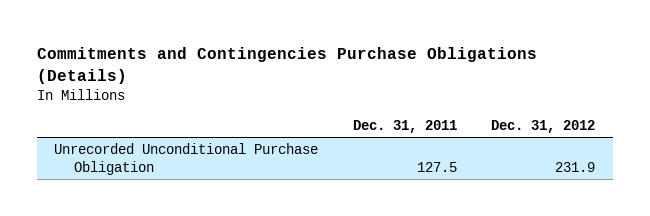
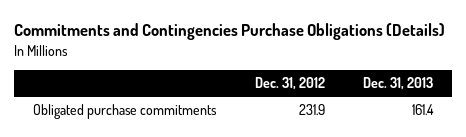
- | Dec. 31, 2011 | Dec. 31, 2012
+ | Dec. 31, 2012 | Dec. 31, 2013
- Unrecorded Unconditional Purchase Obligation | 127.5 | 231.9
+ Obligated purchase commitments | 231.9 | 161.4

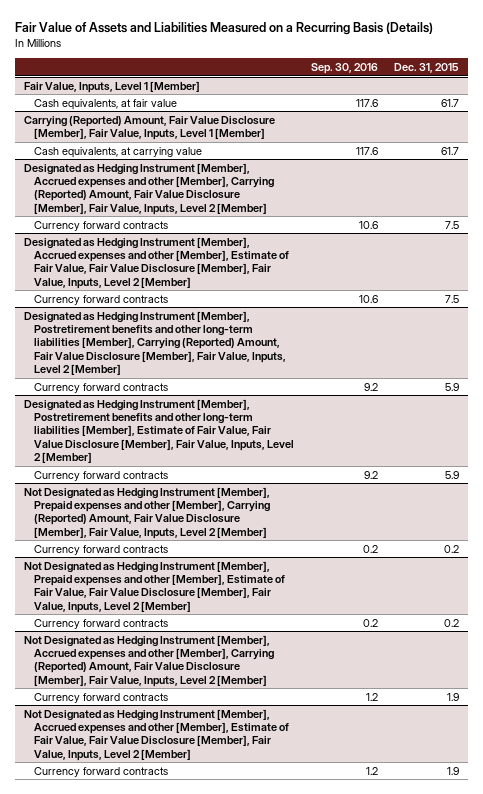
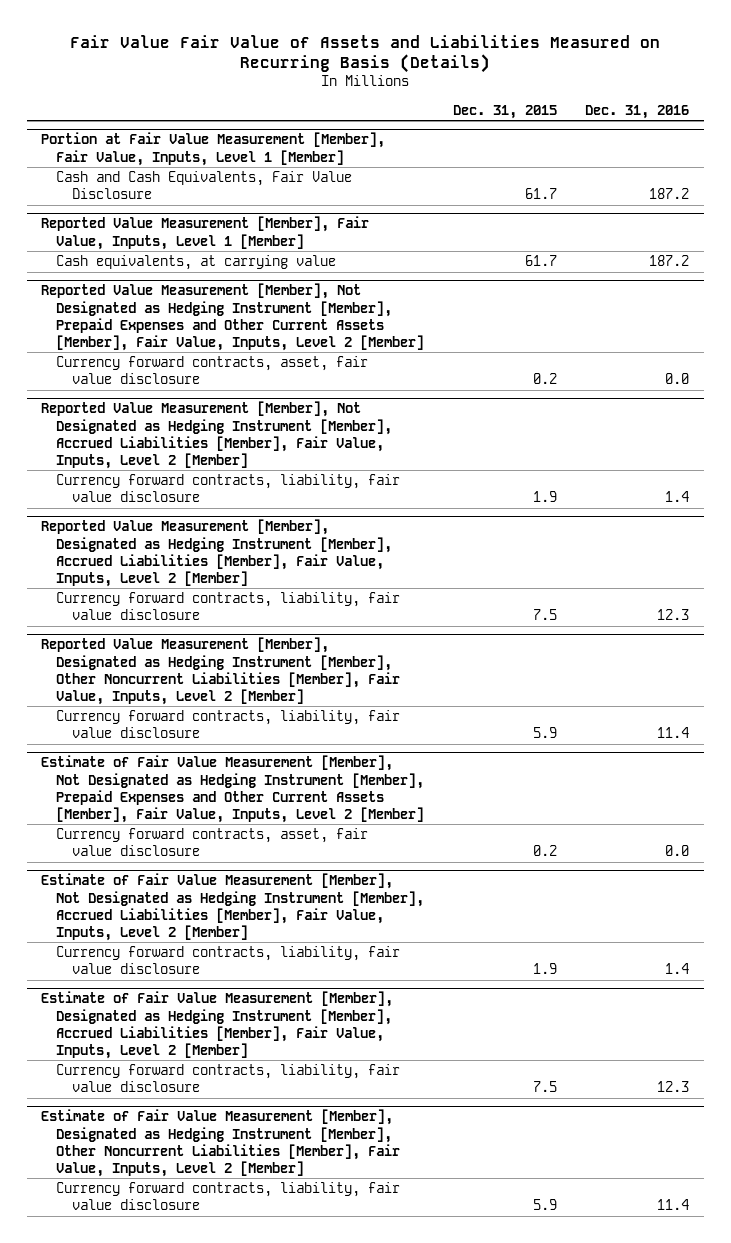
- Fair Value of Assets and Liabilities Measured on a Recurring Basis (Details)
+ Fair Value Fair Value of Assets and Liabilities Measured on Recurring Basis (Details)
- | Sep. 30, 2016 | Dec. 31, 2015
+ | Dec. 31, 2015 | Dec. 31, 2016
- Fair Value, Inputs, Level 1 [Member]
- Cash equivalents, at fair value | 117.6 | 61.7
- Carrying (Reported) Amount, Fair Value Disclosure [Member], Fair Value, Inputs, Level 1 [Member]
+ Portion at Fair Value Measurement [Member], Fair Value, Inputs, Level 1 [Member]
+ Cash and Cash Equivalents, Fair Value Disclosure | 61.7 | 187.2
+ Reported Value Measurement [Member], Fair Value, Inputs, Level 1 [Member]
- Designated as Hedging Instrument [Member], Accrued expenses and other [Member], Carrying (Reported) Amount, Fair Value Disclosure [Member], Fair Value, Inputs, Level 2 [Member]
- Currency forward contracts | 10.6 | 7.5
- Designated as Hedging Instrument [Member], Accrued expenses and other [Member], Estimate of Fair Value, Fair Value Disclosure [Member], Fair Value, Inputs, Level 2 [Member]
- Currency forward contracts | 10.6 | 7.5
- Designated as Hedging Instrument [Member], Postretirement benefits and other long-term liabilities [Member], Carrying (Reported) Amount, Fair Value Disclosure [Member], Fair Value, Inputs, Level 2 [Member]
- Currency forward contracts | 9.2 | 5.9
- Designated as Hedging Instrument [Member], Postretirement benefits and other long-term liabilities [Member], Estimate of Fair Value, Fair Value Disclosure [Member], Fair Value, Inputs, Level 2 [Member]
- Currency forward contracts | 9.2 | 5.9
- Not Designated as Hedging Instrument [Member], Prepaid expenses and other [Member], Carrying (Reported) Amount, Fair Value Disclosure [Member], Fair Value, Inputs, Level 2 [Member]
- Currency forward contracts | 0.2 | 0.2
- Not Designated as Hedging Instrument [Member], Prepaid expenses and other [Member], Estimate of Fair Value, Fair Value Disclosure [Member], Fair Value, Inputs, Level 2 [Member]
- Currency forward contracts | 0.2 | 0.2
- Not Designated as Hedging Instrument [Member], Accrued expenses and other [Member], Carrying (Reported) Amount, Fair Value Disclosure [Member], Fair Value, Inputs, Level 2 [Member]
- Currency forward contracts | 1.2 | 1.9
- Not Designated as Hedging Instrument [Member], Accrued expenses and other [Member], Estimate of Fair Value, Fair Value Disclosure [Member], Fair Value, Inputs, Level 2 [Member]
- Currency forward contracts | 1.2 | 1.9
+ Reported Value Measurement [Member], Not Designated as Hedging Instrument [Member], Prepaid Expenses and Other Current Assets [Member], Fair Value, Inputs, Level 2 [Member]
+ Currency forward contracts, asset, fair value disclosure | 0.2 | 0.0
+ Reported Value Measurement [Member], Not Designated as Hedging Instrument [Member], Accrued Liabilities [Member], Fair Value, Inputs, Level 2 [Member]
+ Currency forward contracts, liability, fair value disclosure | 1.9 | 1.4
+ Reported Value Measurement [Member], Designated as Hedging Instrument [Member], Accrued Liabilities [Member], Fair Value, Inputs, Level 2 [Member]
+ Currency forward contracts, liability, fair value disclosure | 7.5 | 12.3
+ Reported Value Measurement [Member], Designated as Hedging Instrument [Member], Other Noncurrent Liabilities [Member], Fair Value, Inputs, Level 2 [Member]
+ Currency forward contracts, liability, fair value disclosure | 5.9 | 11.4
+ Estimate of Fair Value Measurement [Member], Not Designated as Hedging Instrument [Member], Prepaid Expenses and Other Current Assets [Member], Fair Value, Inputs, Level 2 [Member]
+ Currency forward contracts, asset, fair value disclosure | 0.2 | 0.0
+ Estimate of Fair Value Measurement [Member], Not Designated as Hedging Instrument [Member], Accrued Liabilities [Member], Fair Value, Inputs, Level 2 [Member]
+ Currency forward contracts, liability, fair value disclosure | 1.9 | 1.4
+ Estimate of Fair Value Measurement [Member], Designated as Hedging Instrument [Member], Accrued Liabilities [Member], Fair Value, Inputs, Level 2 [Member]
+ Currency forward contracts, liability, fair value disclosure | 7.5 | 12.3
+ Estimate of Fair Value Measurement [Member], Designated as Hedging Instrument [Member], Other Noncurrent Liabilities [Member], Fair Value, Inputs, Level 2 [Member]
+ Currency forward contracts, liability, fair value disclosure | 5.9 | 11.4

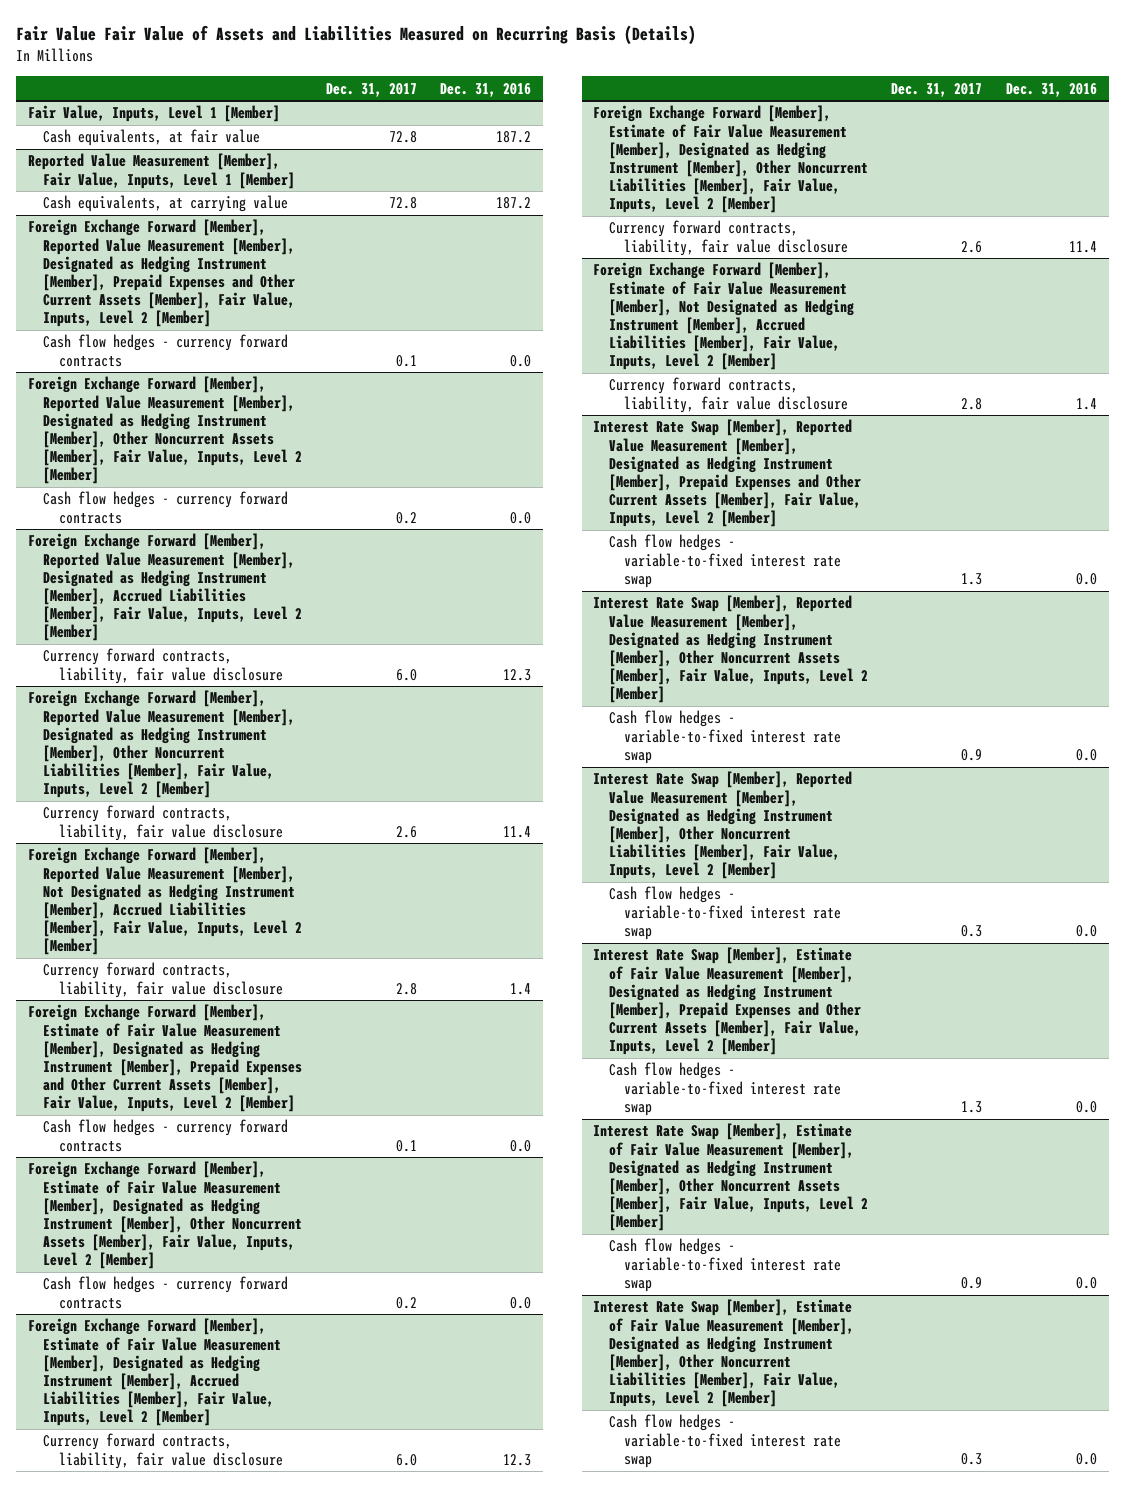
- | Dec. 31, 2015 | Dec. 31, 2016
+ | Dec. 31, 2017 | Dec. 31, 2016
- Portion at Fair Value Measurement [Member], Fair Value, Inputs, Level 1 [Member]
- Cash and Cash Equivalents, Fair Value Disclosure | 61.7 | 187.2
+ Fair Value, Inputs, Level 1 [Member]
+ Cash equivalents, at fair value | 72.8 | 187.2
- Reported Value Measurement [Member], Not Designated as Hedging Instrument [Member], Prepaid Expenses and Other Current Assets [Member], Fair Value, Inputs, Level 2 [Member]
- Currency forward contracts, asset, fair value disclosure | 0.2 | 0.0
- Reported Value Measurement [Member], Not Designated as Hedging Instrument [Member], Accrued Liabilities [Member], Fair Value, Inputs, Level 2 [Member]
- Currency forward contracts, liability, fair value disclosure | 1.9 | 1.4
- Reported Value Measurement [Member], Designated as Hedging Instrument [Member], Accrued Liabilities [Member], Fair Value, Inputs, Level 2 [Member]
+ Foreign Exchange Forward [Member], Reported Value Measurement [Member], Designated as Hedging Instrument [Member], Prepaid Expenses and Other Current Assets [Member], Fair Value, Inputs, Level 2 [Member]
+ Cash flow hedges - currency forward contracts | 0.1 | 0.0
+ Foreign Exchange Forward [Member], Reported Value Measurement [Member], Designated as Hedging Instrument [Member], Other Noncurrent Assets [Member], Fair Value, Inputs, Level 2 [Member]
+ Cash flow hedges - currency forward contracts | 0.2 | 0.0
+ Foreign Exchange Forward [Member], Reported Value Measurement [Member], Designated as Hedging Instrument [Member], Accrued Liabilities [Member], Fair Value, Inputs, Level 2 [Member]
- Reported Value Measurement [Member], Designated as Hedging Instrument [Member], Other Noncurrent Liabilities [Member], Fair Value, Inputs, Level 2 [Member]
+ Foreign Exchange Forward [Member], Reported Value Measurement [Member], Designated as Hedging Instrument [Member], Other Noncurrent Liabilities [Member], Fair Value, Inputs, Level 2 [Member]
- Estimate of Fair Value Measurement [Member], Not Designated as Hedging Instrument [Member], Prepaid Expenses and Other Current Assets [Member], Fair Value, Inputs, Level 2 [Member]
- Currency forward contracts, asset, fair value disclosure | 0.2 | 0.0
- Estimate of Fair Value Measurement [Member], Not Designated as Hedging Instrument [Member], Accrued Liabilities [Member], Fair Value, Inputs, Level 2 [Member]
+ Foreign Exchange Forward [Member], Reported Value Measurement [Member], Not Designated as Hedging Instrument [Member], Accrued Liabilities [Member], Fair Value, Inputs, Level 2 [Member]
- Estimate of Fair Value Measurement [Member], Designated as Hedging Instrument [Member], Accrued Liabilities [Member], Fair Value, Inputs, Level 2 [Member]
+ Foreign Exchange Forward [Member], Estimate of Fair Value Measurement [Member], Designated as Hedging Instrument [Member], Prepaid Expenses and Other Current Assets [Member], Fair Value, Inputs, Level 2 [Member]
+ Cash flow hedges - currency forward contracts | 0.1 | 0.0
+ Foreign Exchange Forward [Member], Estimate of Fair Value Measurement [Member], Designated as Hedging Instrument [Member], Other Noncurrent Assets [Member], Fair Value, Inputs, Level 2 [Member]
+ Cash flow hedges - currency forward contracts | 0.2 | 0.0
+ Foreign Exchange Forward [Member], Estimate of Fair Value Measurement [Member], Designated as Hedging Instrument [Member], Accrued Liabilities [Member], Fair Value, Inputs, Level 2 [Member]
- Estimate of Fair Value Measurement [Member], Designated as Hedging Instrument [Member], Other Noncurrent Liabilities [Member], Fair Value, Inputs, Level 2 [Member]
+ Foreign Exchange Forward [Member], Estimate of Fair Value Measurement [Member], Designated as Hedging Instrument [Member], Other Noncurrent Liabilities [Member], Fair Value, Inputs, Level 2 [Member]
+ Foreign Exchange Forward [Member], Estimate of Fair Value Measurement [Member], Not Designated as Hedging Instrument [Member], Accrued Liabilities [Member], Fair Value, Inputs, Level 2 [Member]
+ Currency forward contracts, liability, fair value disclosure | 2.8 | 1.4
+ Interest Rate Swap [Member], Reported Value Measurement [Member], Designated as Hedging Instrument [Member], Prepaid Expenses and Other Current Assets [Member], Fair Value, Inputs, Level 2 [Member]
+ Cash flow hedges - variable-to-fixed interest rate swap | 1.3 | 0.0
+ Interest Rate Swap [Member], Reported Value Measurement [Member], Designated as Hedging Instrument [Member], Other Noncurrent Assets [Member], Fair Value, Inputs, Level 2 [Member]
+ Cash flow hedges - variable-to-fixed interest rate swap | 0.9 | 0.0
+ Interest Rate Swap [Member], Reported Value Measurement [Member], Designated as Hedging Instrument [Member], Other Noncurrent Liabilities [Member], Fair Value, Inputs, Level 2 [Member]
+ Cash flow hedges - variable-to-fixed interest rate swap | 0.3 | 0.0
+ Interest Rate Swap [Member], Estimate of Fair Value Measurement [Member], Designated as Hedging Instrument [Member], Prepaid Expenses and Other Current Assets [Member], Fair Value, Inputs, Level 2 [Member]
+ Cash flow hedges - variable-to-fixed interest rate swap | 1.3 | 0.0
+ Interest Rate Swap [Member], Estimate of Fair Value Measurement [Member], Designated as Hedging Instrument [Member], Other Noncurrent Assets [Member], Fair Value, Inputs, Level 2 [Member]
+ Cash flow hedges - variable-to-fixed interest rate swap | 0.9 | 0.0
+ Interest Rate Swap [Member], Estimate of Fair Value Measurement [Member], Designated as Hedging Instrument [Member], Other Noncurrent Liabilities [Member], Fair Value, Inputs, Level 2 [Member]
+ Cash flow hedges - variable-to-fixed interest rate swap | 0.3 | 0.0

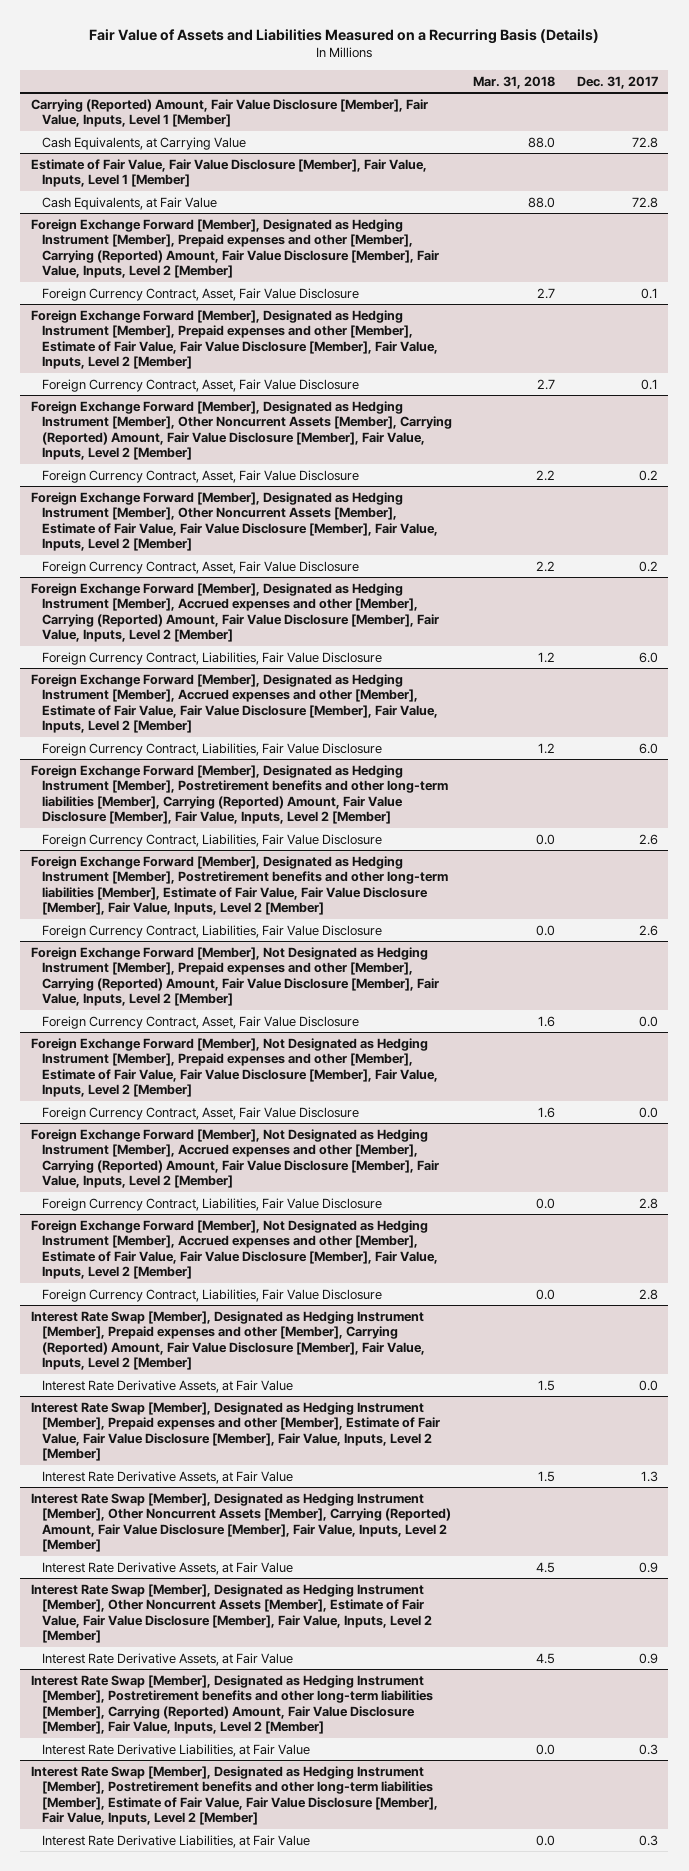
- Fair Value Fair Value of Assets and Liabilities Measured on Recurring Basis (Details)
+ Fair Value of Assets and Liabilities Measured on a Recurring Basis (Details)
- | Dec. 31, 2017 | Dec. 31, 2016
+ | Mar. 31, 2018 | Dec. 31, 2017
- Fair Value, Inputs, Level 1 [Member]
- Cash equivalents, at fair value | 72.8 | 187.2
- Reported Value Measurement [Member], Fair Value, Inputs, Level 1 [Member]
- Cash equivalents, at carrying value | 72.8 | 187.2
- Foreign Exchange Forward [Member], Reported Value Measurement [Member], Designated as Hedging Instrument [Member], Prepaid Expenses and Other Current Assets [Member], Fair Value, Inputs, Level 2 [Member]
- Cash flow hedges - currency forward contracts | 0.1 | 0.0
- Foreign Exchange Forward [Member], Reported Value Measurement [Member], Designated as Hedging Instrument [Member], Other Noncurrent Assets [Member], Fair Value, Inputs, Level 2 [Member]
- Cash flow hedges - currency forward contracts | 0.2 | 0.0
- Foreign Exchange Forward [Member], Reported Value Measurement [Member], Designated as Hedging Instrument [Member], Accrued Liabilities [Member], Fair Value, Inputs, Level 2 [Member]
- Currency forward contracts, liability, fair value disclosure | 6.0 | 12.3
- Foreign Exchange Forward [Member], Reported Value Measurement [Member], Designated as Hedging Instrument [Member], Other Noncurrent Liabilities [Member], Fair Value, Inputs, Level 2 [Member]
- Currency forward contracts, liability, fair value disclosure | 2.6 | 11.4
- Foreign Exchange Forward [Member], Reported Value Measurement [Member], Not Designated as Hedging Instrument [Member], Accrued Liabilities [Member], Fair Value, Inputs, Level 2 [Member]
- Currency forward contracts, liability, fair value disclosure | 2.8 | 1.4
- Foreign Exchange Forward [Member], Estimate of Fair Value Measurement [Member], Designated as Hedging Instrument [Member], Prepaid Expenses and Other Current Assets [Member], Fair Value, Inputs, Level 2 [Member]
- Cash flow hedges - currency forward contracts | 0.1 | 0.0
- Foreign Exchange Forward [Member], Estimate of Fair Value Measurement [Member], Designated as Hedging Instrument [Member], Other Noncurrent Assets [Member], Fair Value, Inputs, Level 2 [Member]
- Cash flow hedges - currency forward contracts | 0.2 | 0.0
- Foreign Exchange Forward [Member], Estimate of Fair Value Measurement [Member], Designated as Hedging Instrument [Member], Accrued Liabilities [Member], Fair Value, Inputs, Level 2 [Member]
- Currency forward contracts, liability, fair value disclosure | 6.0 | 12.3
- Foreign Exchange Forward [Member], Estimate of Fair Value Measurement [Member], Designated as Hedging Instrument [Member], Other Noncurrent Liabilities [Member], Fair Value, Inputs, Level 2 [Member]
- Currency forward contracts, liability, fair value disclosure | 2.6 | 11.4
- Foreign Exchange Forward [Member], Estimate of Fair Value Measurement [Member], Not Designated as Hedging Instrument [Member], Accrued Liabilities [Member], Fair Value, Inputs, Level 2 [Member]
- Currency forward contracts, liability, fair value disclosure | 2.8 | 1.4
- Interest Rate Swap [Member], Reported Value Measurement [Member], Designated as Hedging Instrument [Member], Prepaid Expenses and Other Current Assets [Member], Fair Value, Inputs, Level 2 [Member]
- Cash flow hedges - variable-to-fixed interest rate swap | 1.3 | 0.0
- Interest Rate Swap [Member], Reported Value Measurement [Member], Designated as Hedging Instrument [Member], Other Noncurrent Assets [Member], Fair Value, Inputs, Level 2 [Member]
- Cash flow hedges - variable-to-fixed interest rate swap | 0.9 | 0.0
- Interest Rate Swap [Member], Reported Value Measurement [Member], Designated as Hedging Instrument [Member], Other Noncurrent Liabilities [Member], Fair Value, Inputs, Level 2 [Member]
- Cash flow hedges - variable-to-fixed interest rate swap | 0.3 | 0.0
- Interest Rate Swap [Member], Estimate of Fair Value Measurement [Member], Designated as Hedging Instrument [Member], Prepaid Expenses and Other Current Assets [Member], Fair Value, Inputs, Level 2 [Member]
- Cash flow hedges - variable-to-fixed interest rate swap | 1.3 | 0.0
- Interest Rate Swap [Member], Estimate of Fair Value Measurement [Member], Designated as Hedging Instrument [Member], Other Noncurrent Assets [Member], Fair Value, Inputs, Level 2 [Member]
- Cash flow hedges - variable-to-fixed interest rate swap | 0.9 | 0.0
- Interest Rate Swap [Member], Estimate of Fair Value Measurement [Member], Designated as Hedging Instrument [Member], Other Noncurrent Liabilities [Member], Fair Value, Inputs, Level 2 [Member]
- Cash flow hedges - variable-to-fixed interest rate swap | 0.3 | 0.0
+ Carrying (Reported) Amount, Fair Value Disclosure [Member], Fair Value, Inputs, Level 1 [Member]
+ Cash Equivalents, at Carrying Value | 88.0 | 72.8
+ Estimate of Fair Value, Fair Value Disclosure [Member], Fair Value, Inputs, Level 1 [Member]
+ Cash Equivalents, at Fair Value | 88.0 | 72.8
+ Foreign Exchange Forward [Member], Designated as Hedging Instrument [Member], Prepaid expenses and other [Member], Carrying (Reported) Amount, Fair Value Disclosure [Member], Fair Value, Inputs, Level 2 [Member]
+ Foreign Currency Contract, Asset, Fair Value Disclosure | 2.7 | 0.1
+ Foreign Exchange Forward [Member], Designated as Hedging Instrument [Member], Prepaid expenses and other [Member], Estimate of Fair Value, Fair Value Disclosure [Member], Fair Value, Inputs, Level 2 [Member]
+ Foreign Currency Contract, Asset, Fair Value Disclosure | 2.7 | 0.1
+ Foreign Exchange Forward [Member], Designated as Hedging Instrument [Member], Other Noncurrent Assets [Member], Carrying (Reported) Amount, Fair Value Disclosure [Member], Fair Value, Inputs, Level 2 [Member]
+ Foreign Currency Contract, Asset, Fair Value Disclosure | 2.2 | 0.2
+ Foreign Exchange Forward [Member], Designated as Hedging Instrument [Member], Other Noncurrent Assets [Member], Estimate of Fair Value, Fair Value Disclosure [Member], Fair Value, Inputs, Level 2 [Member]
+ Foreign Currency Contract, Asset, Fair Value Disclosure | 2.2 | 0.2
+ Foreign Exchange Forward [Member], Designated as Hedging Instrument [Member], Accrued expenses and other [Member], Carrying (Reported) Amount, Fair Value Disclosure [Member], Fair Value, Inputs, Level 2 [Member]
+ Foreign Currency Contract, Liabilities, Fair Value Disclosure | 1.2 | 6.0
+ Foreign Exchange Forward [Member], Designated as Hedging Instrument [Member], Accrued expenses and other [Member], Estimate of Fair Value, Fair Value Disclosure [Member], Fair Value, Inputs, Level 2 [Member]
+ Foreign Currency Contract, Liabilities, Fair Value Disclosure | 1.2 | 6.0
+ Foreign Exchange Forward [Member], Designated as Hedging Instrument [Member], Postretirement benefits and other long-term liabilities [Member], Carrying (Reported) Amount, Fair Value Disclosure [Member], Fair Value, Inputs, Level 2 [Member]
+ Foreign Currency Contract, Liabilities, Fair Value Disclosure | 0.0 | 2.6
+ Foreign Exchange Forward [Member], Designated as Hedging Instrument [Member], Postretirement benefits and other long-term liabilities [Member], Estimate of Fair Value, Fair Value Disclosure [Member], Fair Value, Inputs, Level 2 [Member]
+ Foreign Currency Contract, Liabilities, Fair Value Disclosure | 0.0 | 2.6
+ Foreign Exchange Forward [Member], Not Designated as Hedging Instrument [Member], Prepaid expenses and other [Member], Carrying (Reported) Amount, Fair Value Disclosure [Member], Fair Value, Inputs, Level 2 [Member]
+ Foreign Currency Contract, Asset, Fair Value Disclosure | 1.6 | 0.0
+ Foreign Exchange Forward [Member], Not Designated as Hedging Instrument [Member], Prepaid expenses and other [Member], Estimate of Fair Value, Fair Value Disclosure [Member], Fair Value, Inputs, Level 2 [Member]
+ Foreign Currency Contract, Asset, Fair Value Disclosure | 1.6 | 0.0
+ Foreign Exchange Forward [Member], Not Designated as Hedging Instrument [Member], Accrued expenses and other [Member], Carrying (Reported) Amount, Fair Value Disclosure [Member], Fair Value, Inputs, Level 2 [Member]
+ Foreign Currency Contract, Liabilities, Fair Value Disclosure | 0.0 | 2.8
+ Foreign Exchange Forward [Member], Not Designated as Hedging Instrument [Member], Accrued expenses and other [Member], Estimate of Fair Value, Fair Value Disclosure [Member], Fair Value, Inputs, Level 2 [Member]
+ Foreign Currency Contract, Liabilities, Fair Value Disclosure | 0.0 | 2.8
+ Interest Rate Swap [Member], Designated as Hedging Instrument [Member], Prepaid expenses and other [Member], Carrying (Reported) Amount, Fair Value Disclosure [Member], Fair Value, Inputs, Level 2 [Member]
+ Interest Rate Derivative Assets, at Fair Value | 1.5 | 0.0
+ Interest Rate Swap [Member], Designated as Hedging Instrument [Member], Prepaid expenses and other [Member], Estimate of Fair Value, Fair Value Disclosure [Member], Fair Value, Inputs, Level 2 [Member]
+ Interest Rate Derivative Assets, at Fair Value | 1.5 | 1.3
+ Interest Rate Swap [Member], Designated as Hedging Instrument [Member], Other Noncurrent Assets [Member], Carrying (Reported) Amount, Fair Value Disclosure [Member], Fair Value, Inputs, Level 2 [Member]
+ Interest Rate Derivative Assets, at Fair Value | 4.5 | 0.9
+ Interest Rate Swap [Member], Designated as Hedging Instrument [Member], Other Noncurrent Assets [Member], Estimate of Fair Value, Fair Value Disclosure [Member], Fair Value, Inputs, Level 2 [Member]
+ Interest Rate Derivative Assets, at Fair Value | 4.5 | 0.9
+ Interest Rate Swap [Member], Designated as Hedging Instrument [Member], Postretirement benefits and other long-term liabilities [Member], Carrying (Reported) Amount, Fair Value Disclosure [Member], Fair Value, Inputs, Level 2 [Member]
+ Interest Rate Derivative Liabilities, at Fair Value | 0.0 | 0.3
+ Interest Rate Swap [Member], Designated as Hedging Instrument [Member], Postretirement benefits and other long-term liabilities [Member], Estimate of Fair Value, Fair Value Disclosure [Member], Fair Value, Inputs, Level 2 [Member]
+ Interest Rate Derivative Liabilities, at Fair Value | 0.0 | 0.3

